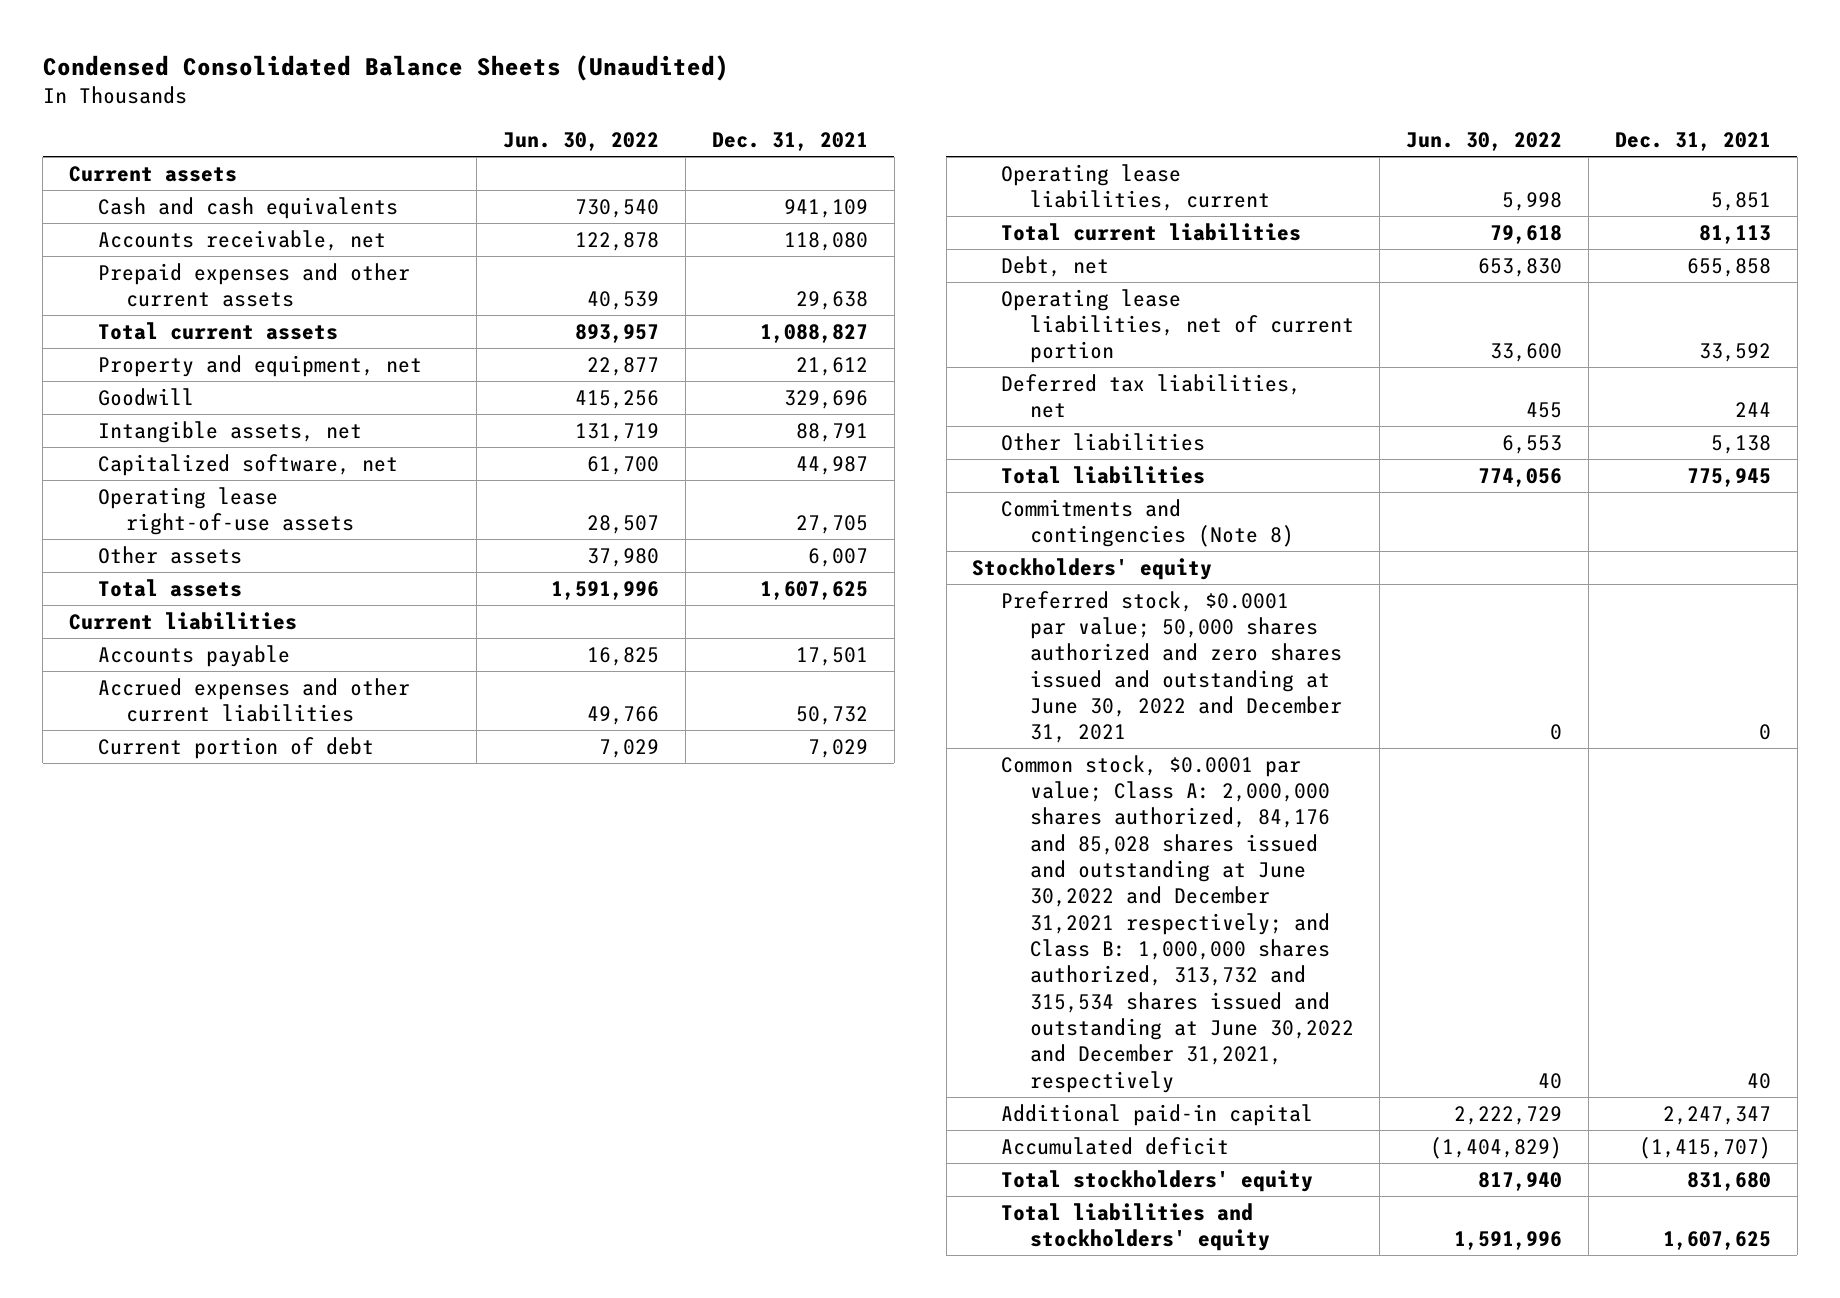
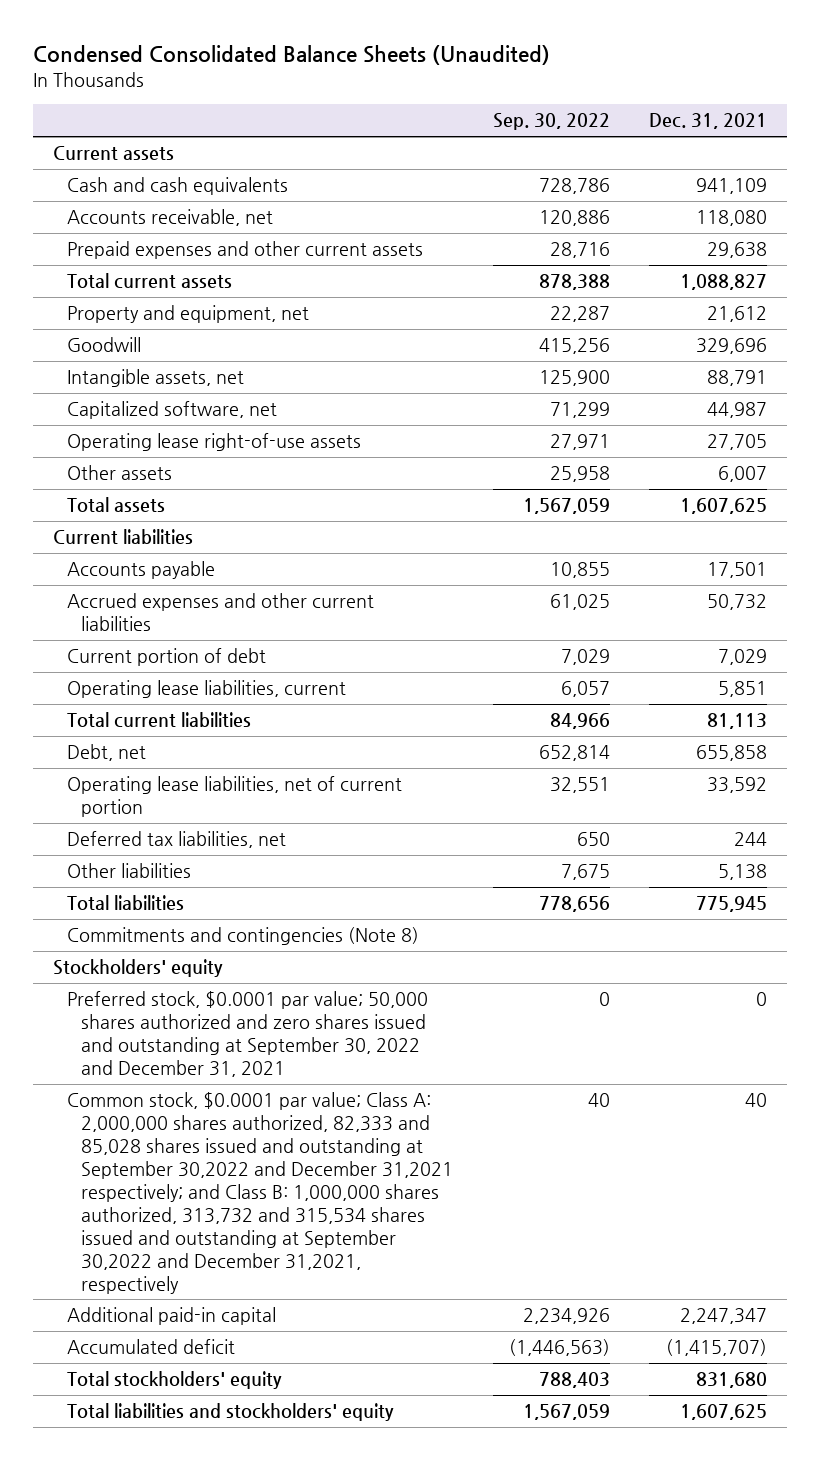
- | Jun. 30, 2022 | Dec. 31, 2021
+ | Sep. 30, 2022 | Dec. 31, 2021
- Preferred stock, $0.0001 par value; 50,000 shares authorized and zero shares issued and outstanding at June 30, 2022 and December 31, 2021 | 0 | 0
- Common stock, $0.0001 par value; Class A: 2,000,000 shares authorized, 84,176 and 85,028 shares issued and outstanding at June 30,2022 and December 31,2021 respectively; and Class B: 1,000,000 shares authorized, 313,732 and 315,534 shares issued and outstanding at June 30,2022 and December 31,2021, respectively | 40 | 40
+ Preferred stock, $0.0001 par value; 50,000 shares authorized and zero shares issued and outstanding at September 30, 2022 and December 31, 2021 | 0 | 0
+ Common stock, $0.0001 par value; Class A: 2,000,000 shares authorized, 82,333 and 85,028 shares issued and outstanding at September 30,2022 and December 31,2021 respectively; and Class B: 1,000,000 shares authorized, 313,732 and 315,534 shares issued and outstanding at September 30,2022 and December 31,2021, respectively | 40 | 40

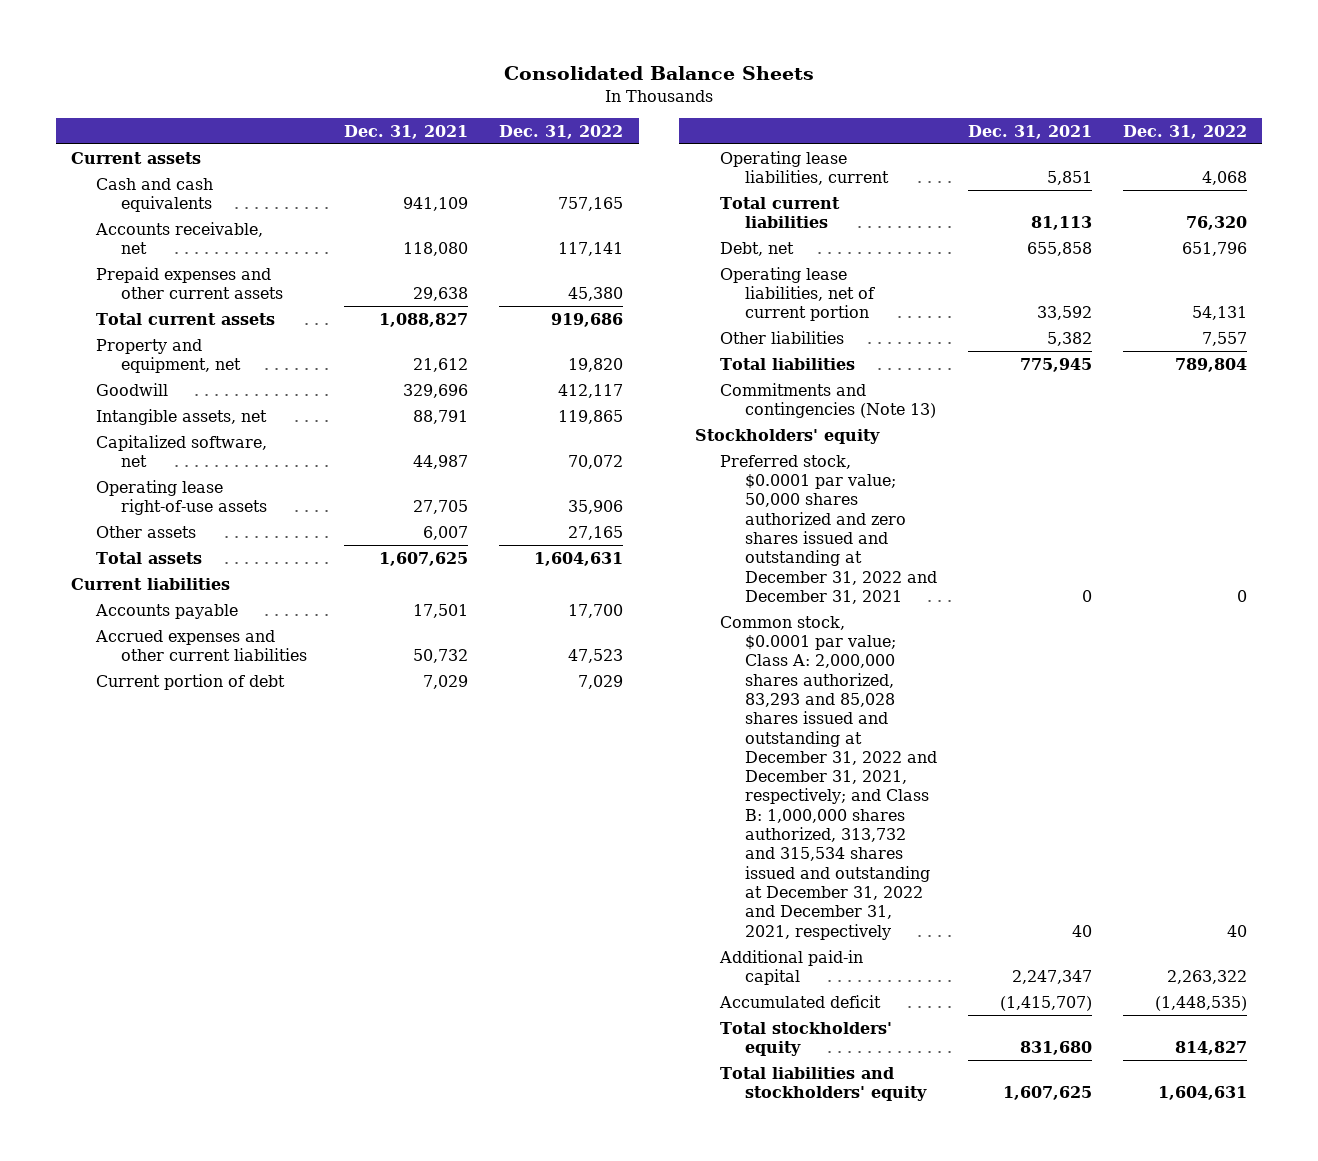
- Condensed Consolidated Balance Sheets (Unaudited)
+ Consolidated Balance Sheets
- | Sep. 30, 2022 | Dec. 31, 2021
+ | Dec. 31, 2021 | Dec. 31, 2022
- Deferred tax liabilities, net | 650 | 244
- Other liabilities | 7,675 | 5,138
+ Other liabilities | 5,382 | 7,557
- Commitments and contingencies (Note 8)
+ Commitments and contingencies (Note 13)
- Preferred stock, $0.0001 par value; 50,000 shares authorized and zero shares issued and outstanding at September 30, 2022 and December 31, 2021 | 0 | 0
- Common stock, $0.0001 par value; Class A: 2,000,000 shares authorized, 82,333 and 85,028 shares issued and outstanding at September 30,2022 and December 31,2021 respectively; and Class B: 1,000,000 shares authorized, 313,732 and 315,534 shares issued and outstanding at September 30,2022 and December 31,2021, respectively | 40 | 40
+ Preferred stock, $0.0001 par value; 50,000 shares authorized and zero shares issued and outstanding at December 31, 2022 and December 31, 2021 | 0 | 0
+ Common stock, $0.0001 par value; Class A: 2,000,000 shares authorized, 83,293 and 85,028 shares issued and outstanding at December 31, 2022 and December 31, 2021, respectively; and Class B: 1,000,000 shares authorized, 313,732 and 315,534 shares issued and outstanding at December 31, 2022 and December 31, 2021, respectively | 40 | 40

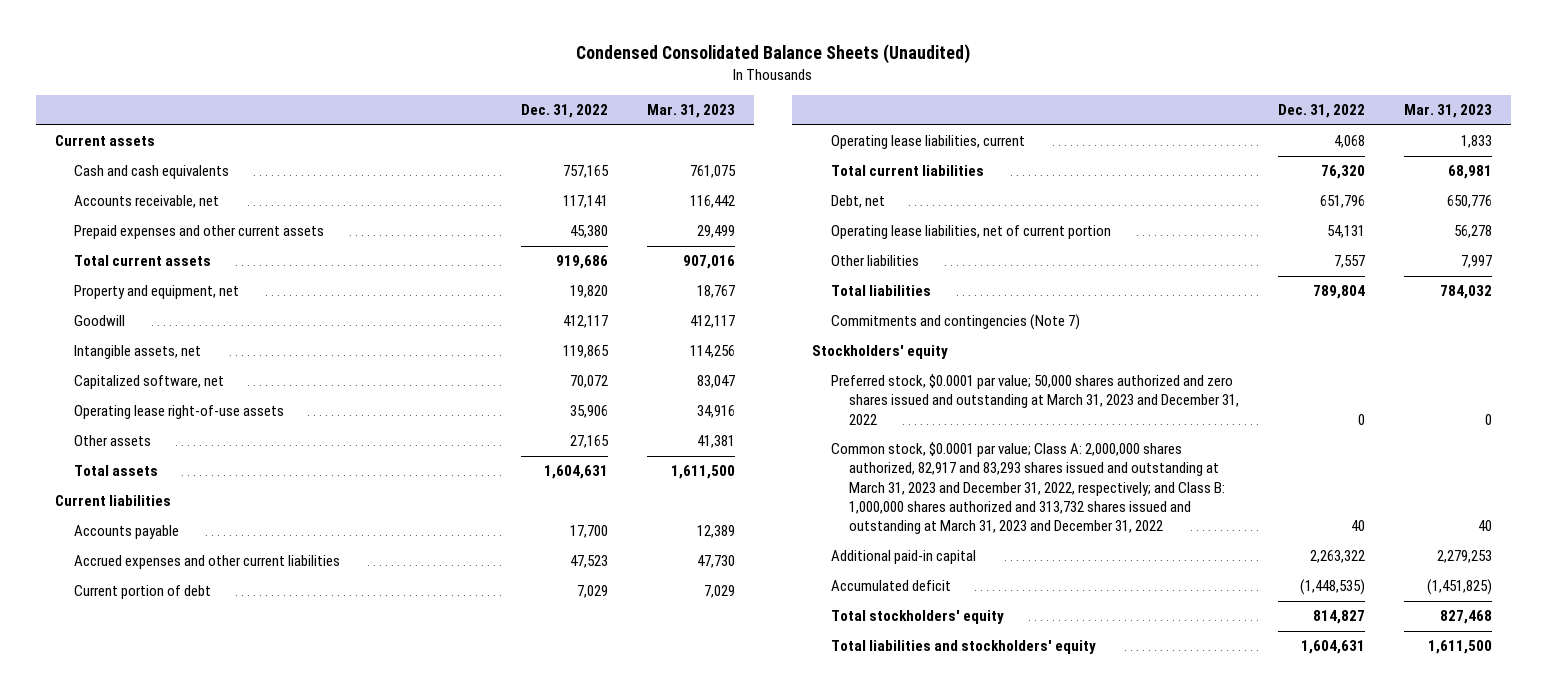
- Consolidated Balance Sheets
+ Condensed Consolidated Balance Sheets (Unaudited)
- | Dec. 31, 2021 | Dec. 31, 2022
+ | Dec. 31, 2022 | Mar. 31, 2023
- Commitments and contingencies (Note 13)
+ Commitments and contingencies (Note 7)
- Preferred stock, $0.0001 par value; 50,000 shares authorized and zero shares issued and outstanding at December 31, 2022 and December 31, 2021 | 0 | 0
- Common stock, $0.0001 par value; Class A: 2,000,000 shares authorized, 83,293 and 85,028 shares issued and outstanding at December 31, 2022 and December 31, 2021, respectively; and Class B: 1,000,000 shares authorized, 313,732 and 315,534 shares issued and outstanding at December 31, 2022 and December 31, 2021, respectively | 40 | 40
+ Preferred stock, $0.0001 par value; 50,000 shares authorized and zero shares issued and outstanding at March 31, 2023 and December 31, 2022 | 0 | 0
+ Common stock, $0.0001 par value; Class A: 2,000,000 shares authorized, 82,917 and 83,293 shares issued and outstanding at March 31, 2023 and December 31, 2022, respectively; and Class B: 1,000,000 shares authorized and 313,732 shares issued and outstanding at March 31, 2023 and December 31, 2022 | 40 | 40

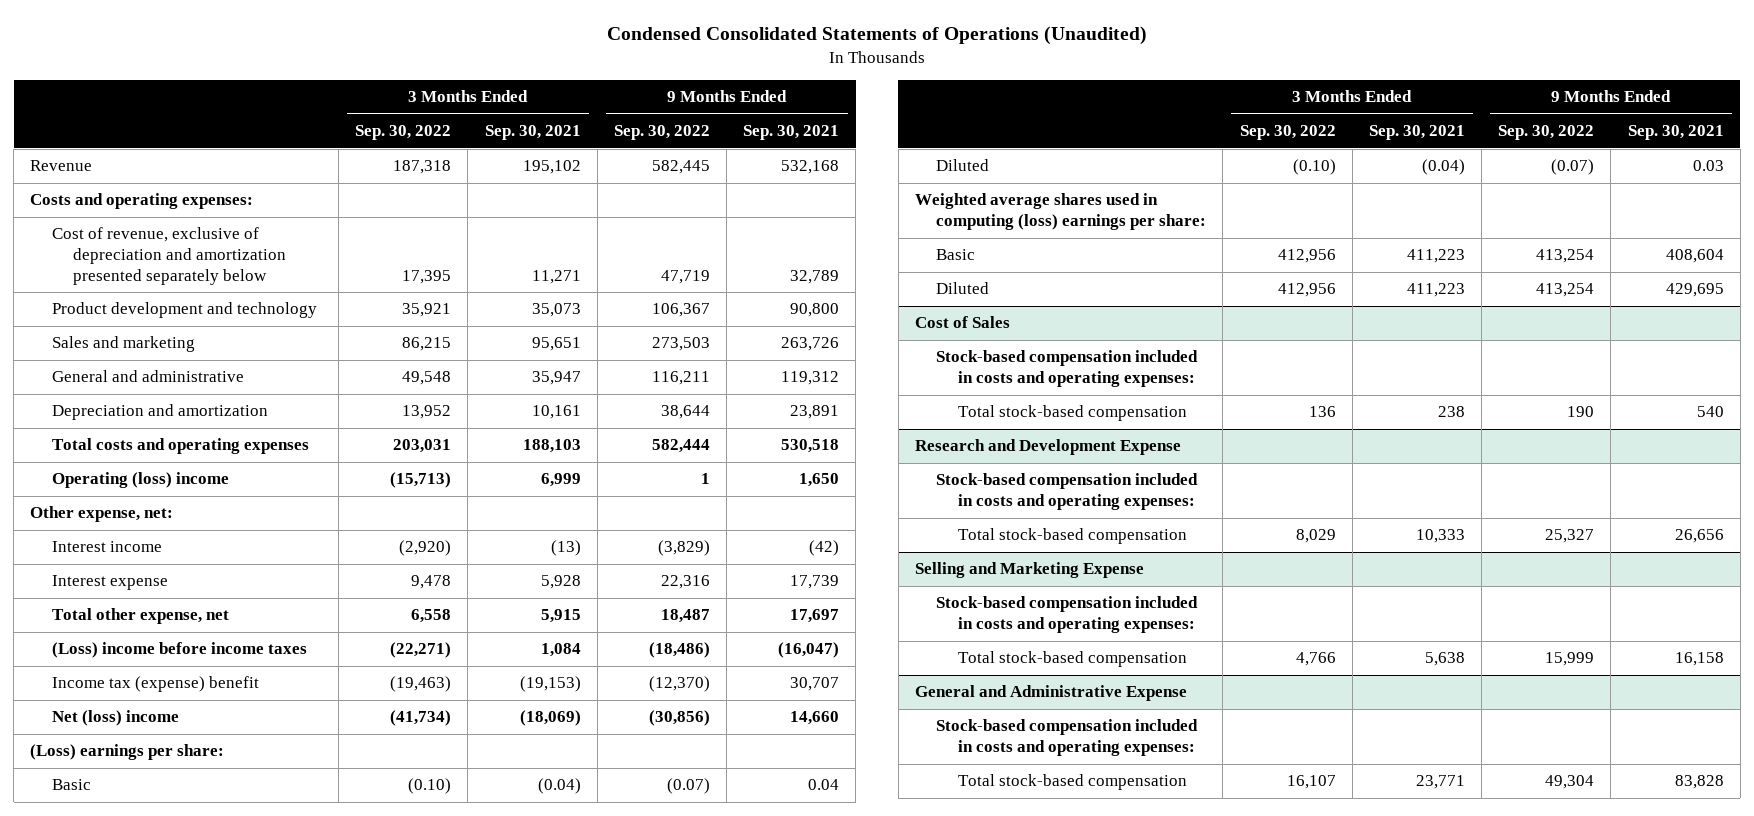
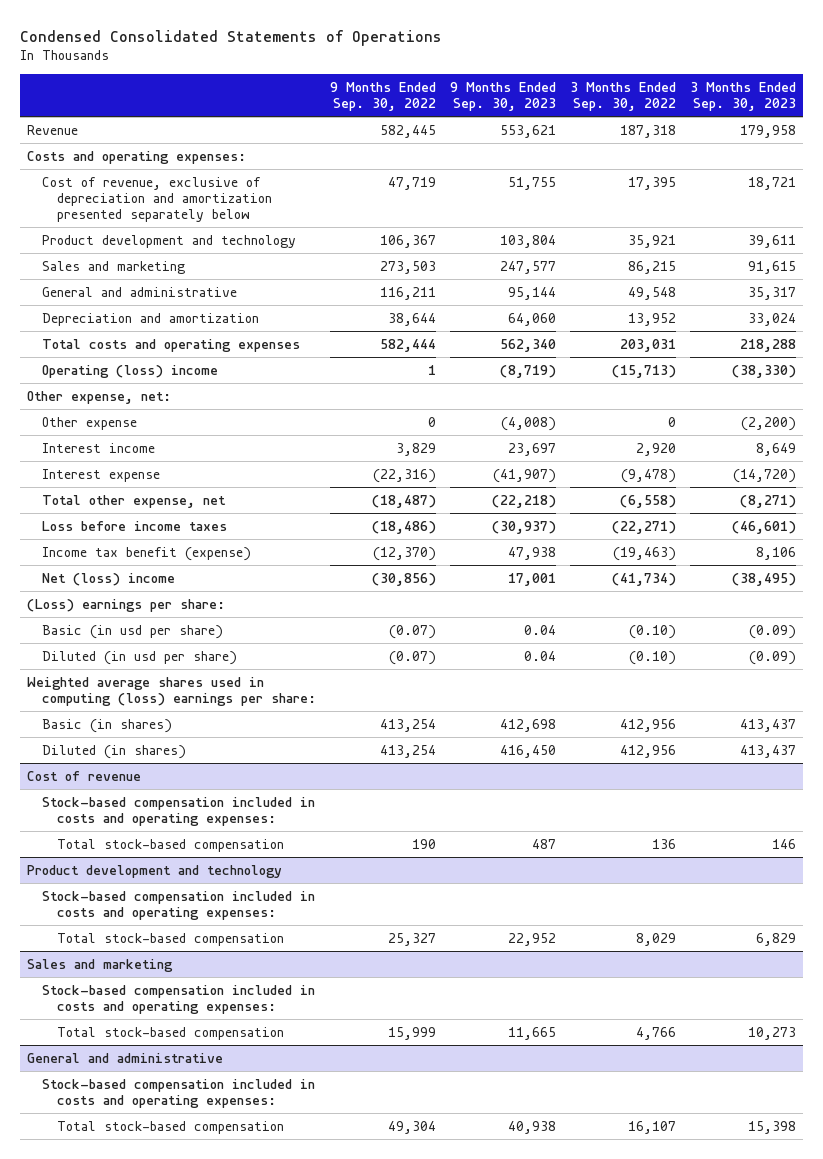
- Condensed Consolidated Statements of Operations (Unaudited)
+ Condensed Consolidated Statements of Operations
- | 3 Months Ended Sep. 30, 2022 | 3 Months Ended Sep. 30, 2021 | 9 Months Ended Sep. 30, 2022 | 9 Months Ended Sep. 30, 2021
+ | 9 Months Ended Sep. 30, 2022 | 9 Months Ended Sep. 30, 2023 | 3 Months Ended Sep. 30, 2022 | 3 Months Ended Sep. 30, 2023
- Interest income | (2,920) | (13) | (3,829) | (42)
- Interest expense | 9,478 | 5,928 | 22,316 | 17,739
- Total other expense, net | 6,558 | 5,915 | 18,487 | 17,697
- (Loss) income before income taxes | (22,271) | 1,084 | (18,486) | (16,047)
- Income tax (expense) benefit | (19,463) | (19,153) | (12,370) | 30,707
+ Other expense | 0 | (4,008) | 0 | (2,200)
+ Interest income | 3,829 | 23,697 | 2,920 | 8,649
+ Interest expense | (22,316) | (41,907) | (9,478) | (14,720)
+ Total other expense, net | (18,487) | (22,218) | (6,558) | (8,271)
+ Loss before income taxes | (18,486) | (30,937) | (22,271) | (46,601)
+ Income tax benefit (expense) | (12,370) | 47,938 | (19,463) | 8,106
- Basic | (0.10) | (0.04) | (0.07) | 0.04
- Diluted | (0.10) | (0.04) | (0.07) | 0.03
+ Basic (in usd per share) | (0.07) | 0.04 | (0.10) | (0.09)
+ Diluted (in usd per share) | (0.07) | 0.04 | (0.10) | (0.09)
- Basic | 412,956 | 411,223 | 413,254 | 408,604
- Diluted | 412,956 | 411,223 | 413,254 | 429,695
- Cost of Sales
+ Basic (in shares) | 413,254 | 412,698 | 412,956 | 413,437
+ Diluted (in shares) | 413,254 | 416,450 | 412,956 | 413,437
+ Cost of revenue
- Research and Development Expense
+ Product development and technology
- Selling and Marketing Expense
+ Sales and marketing
- General and Administrative Expense
+ General and administrative

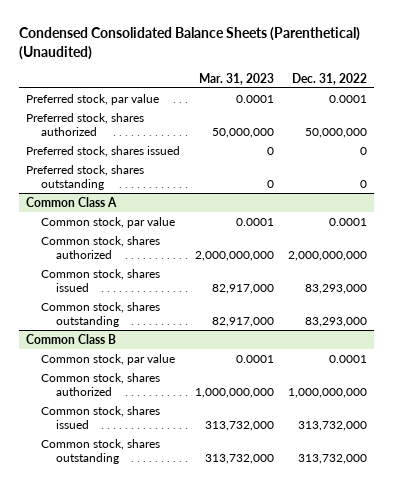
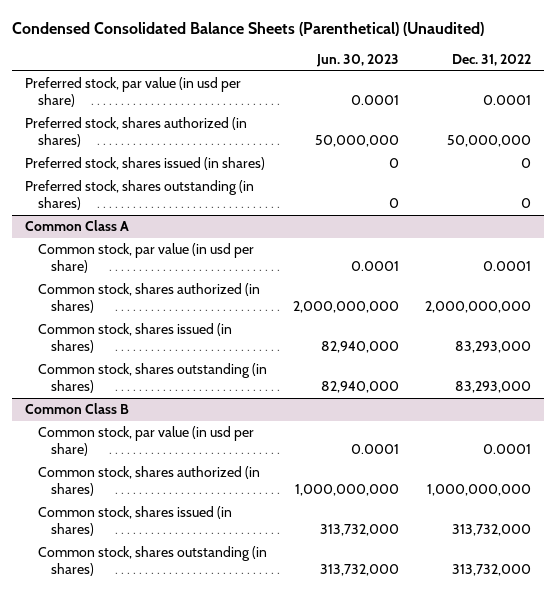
- | Mar. 31, 2023 | Dec. 31, 2022
+ | Jun. 30, 2023 | Dec. 31, 2022
- Preferred stock, par value | 0.0001 | 0.0001
- Preferred stock, shares authorized | 50,000,000 | 50,000,000
- Preferred stock, shares issued | 0 | 0
- Preferred stock, shares outstanding | 0 | 0
+ Preferred stock, par value (in usd per share) | 0.0001 | 0.0001
+ Preferred stock, shares authorized (in shares) | 50,000,000 | 50,000,000
+ Preferred stock, shares issued (in shares) | 0 | 0
+ Preferred stock, shares outstanding (in shares) | 0 | 0
@ Common Class A
- Common stock, par value | 0.0001 | 0.0001
- Common stock, shares authorized | 2,000,000,000 | 2,000,000,000
- Common stock, shares issued | 82,917,000 | 83,293,000
- Common stock, shares outstanding | 82,917,000 | 83,293,000
+ Common stock, par value (in usd per share) | 0.0001 | 0.0001
+ Common stock, shares authorized (in shares) | 2,000,000,000 | 2,000,000,000
+ Common stock, shares issued (in shares) | 82,940,000 | 83,293,000
+ Common stock, shares outstanding (in shares) | 82,940,000 | 83,293,000
@ Common Class B
- Common stock, par value | 0.0001 | 0.0001
- Common stock, shares authorized | 1,000,000,000 | 1,000,000,000
- Common stock, shares issued | 313,732,000 | 313,732,000
- Common stock, shares outstanding | 313,732,000 | 313,732,000
+ Common stock, par value (in usd per share) | 0.0001 | 0.0001
+ Common stock, shares authorized (in shares) | 1,000,000,000 | 1,000,000,000
+ Common stock, shares issued (in shares) | 313,732,000 | 313,732,000
+ Common stock, shares outstanding (in shares) | 313,732,000 | 313,732,000

